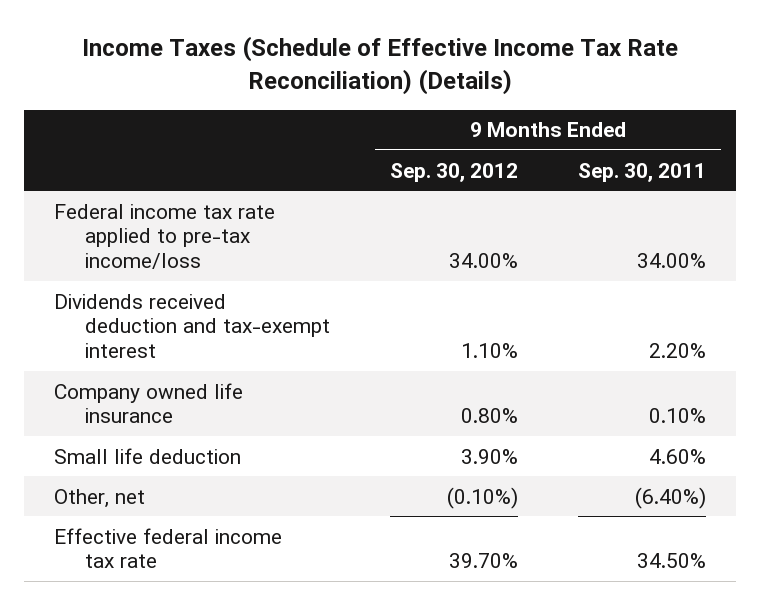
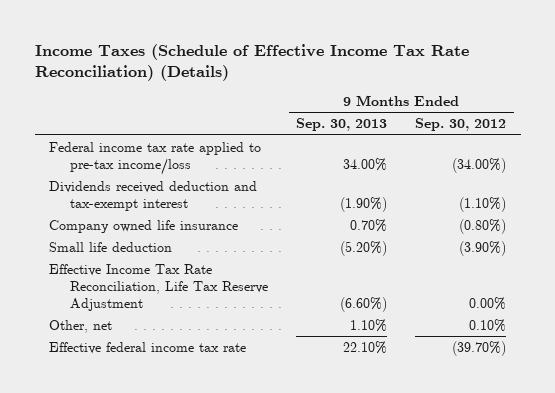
- | 9 Months Ended Sep. 30, 2012 | 9 Months Ended Sep. 30, 2011
+ | 9 Months Ended Sep. 30, 2013 | 9 Months Ended Sep. 30, 2012
- Federal income tax rate applied to pre-tax income/loss | 34.00% | 34.00%
- Dividends received deduction and tax-exempt interest | 1.10% | 2.20%
- Company owned life insurance | 0.80% | 0.10%
- Small life deduction | 3.90% | 4.60%
- Other, net | (0.10%) | (6.40%)
- Effective federal income tax rate | 39.70% | 34.50%
+ Federal income tax rate applied to pre-tax income/loss | 34.00% | (34.00%)
+ Dividends received deduction and tax-exempt interest | (1.90%) | (1.10%)
+ Company owned life insurance | 0.70% | (0.80%)
+ Small life deduction | (5.20%) | (3.90%)
+ Effective Income Tax Rate Reconciliation, Life Tax Reserve Adjustment | (6.60%) | 0.00%
+ Other, net | 1.10% | 0.10%
+ Effective federal income tax rate | 22.10% | (39.70%)

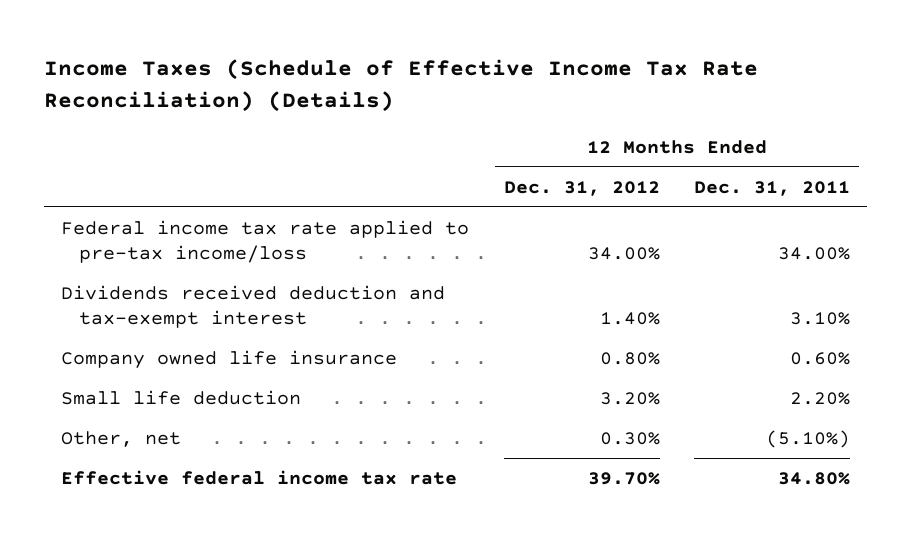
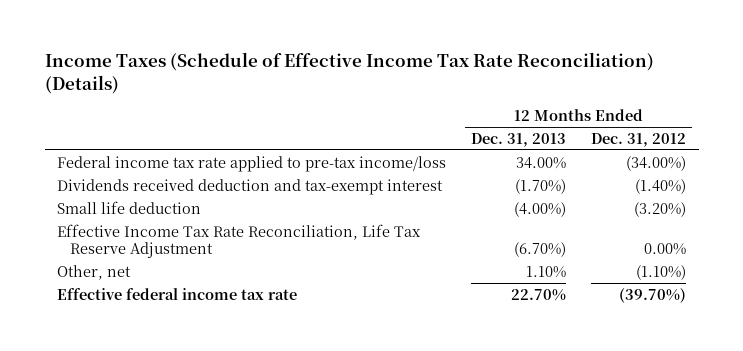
- | 12 Months Ended Dec. 31, 2012 | 12 Months Ended Dec. 31, 2011
+ | 12 Months Ended Dec. 31, 2013 | 12 Months Ended Dec. 31, 2012
- Federal income tax rate applied to pre-tax income/loss | 34.00% | 34.00%
- Dividends received deduction and tax-exempt interest | 1.40% | 3.10%
- Company owned life insurance | 0.80% | 0.60%
- Small life deduction | 3.20% | 2.20%
- Other, net | 0.30% | (5.10%)
- Effective federal income tax rate | 39.70% | 34.80%
+ Federal income tax rate applied to pre-tax income/loss | 34.00% | (34.00%)
+ Dividends received deduction and tax-exempt interest | (1.70%) | (1.40%)
+ Small life deduction | (4.00%) | (3.20%)
+ Effective Income Tax Rate Reconciliation, Life Tax Reserve Adjustment | (6.70%) | 0.00%
+ Other, net | 1.10% | (1.10%)
+ Effective federal income tax rate | 22.70% | (39.70%)

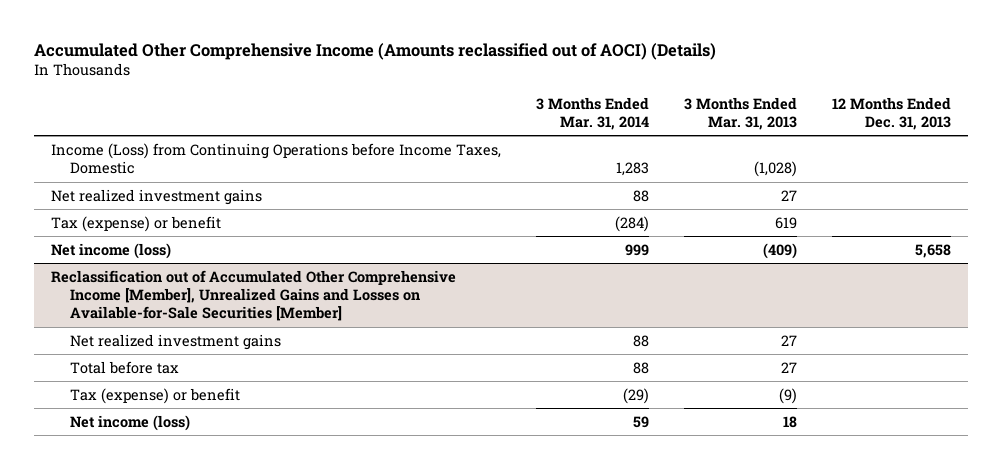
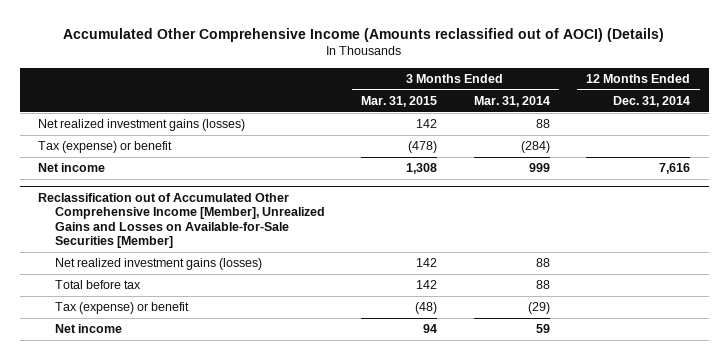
- | 3 Months Ended Mar. 31, 2014 | 3 Months Ended Mar. 31, 2013 | 12 Months Ended Dec. 31, 2013
+ | 3 Months Ended Mar. 31, 2015 | 3 Months Ended Mar. 31, 2014 | 12 Months Ended Dec. 31, 2014
- Income (Loss) from Continuing Operations before Income Taxes, Domestic | 1,283 | (1,028) |
- Net realized investment gains | 88 | 27 |
+ Net realized investment gains (losses) | 142 | 88 |
- Net income (loss) | 999 | (409) | 5,658
+ Net income | 1,308 | 999 | 7,616
@ Reclassification out of Accumulated Other Comprehensive Income [Member], Unrealized Gains and Losses on Available-for-Sale Securities [Member]
- Net realized investment gains | 88 | 27 |
+ Net realized investment gains (losses) | 142 | 88 |
- Net income (loss) | 59 | 18 |
+ Net income | 94 | 59 |

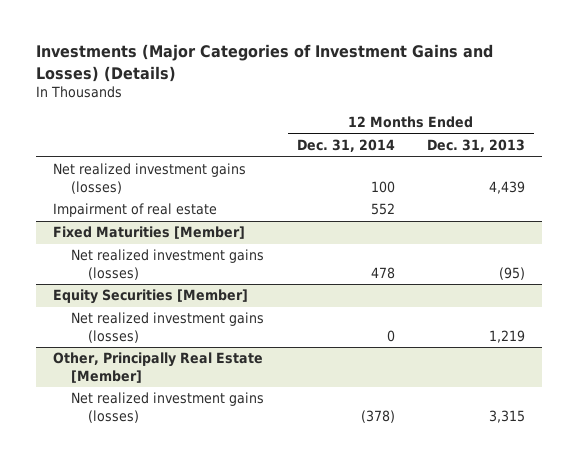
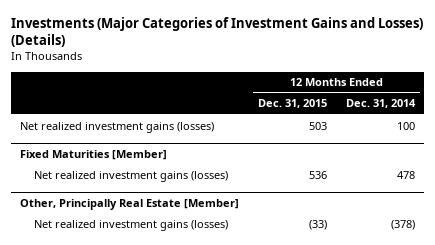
- | 12 Months Ended Dec. 31, 2014 | 12 Months Ended Dec. 31, 2013
+ | 12 Months Ended Dec. 31, 2015 | 12 Months Ended Dec. 31, 2014
- Impairment of real estate | 552 |
- Equity Securities [Member]
- Net realized investment gains (losses) | 0 | 1,219

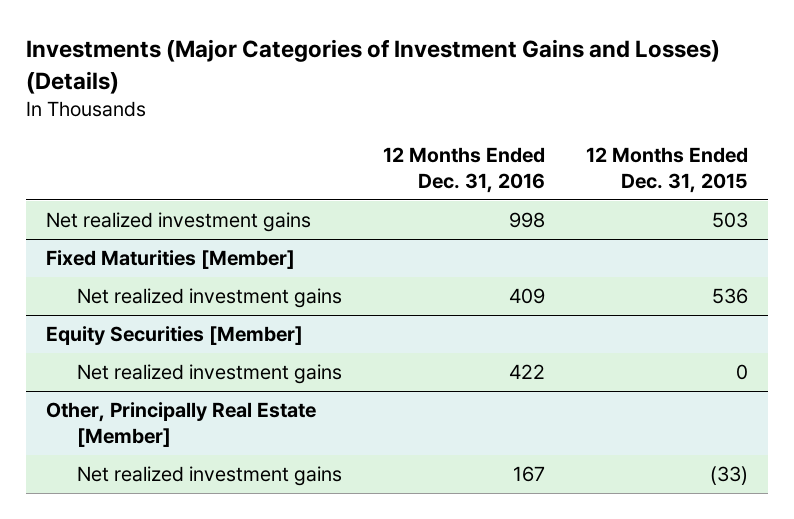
- | 12 Months Ended Dec. 31, 2015 | 12 Months Ended Dec. 31, 2014
+ | 12 Months Ended Dec. 31, 2016 | 12 Months Ended Dec. 31, 2015
- Net realized investment gains (losses) | 503 | 100
+ Net realized investment gains | 998 | 503
@ Fixed Maturities [Member]
- Net realized investment gains (losses) | 536 | 478
+ Net realized investment gains | 409 | 536
+ Equity Securities [Member]
+ Net realized investment gains | 422 | 0
@ Other, Principally Real Estate [Member]
- Net realized investment gains (losses) | (33) | (378)
+ Net realized investment gains | 167 | (33)

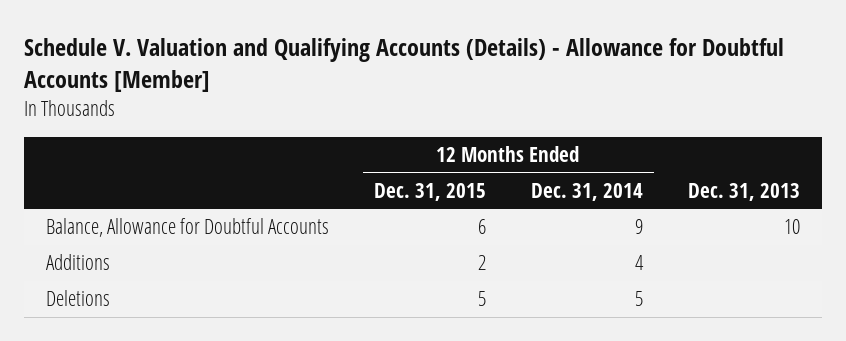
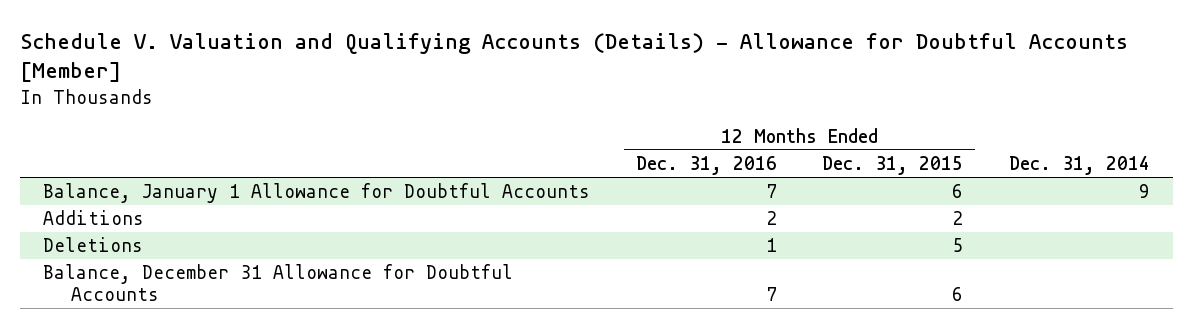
- | 12 Months Ended Dec. 31, 2015 | 12 Months Ended Dec. 31, 2014 | Dec. 31, 2013
+ | 12 Months Ended Dec. 31, 2016 | 12 Months Ended Dec. 31, 2015 | Dec. 31, 2014
- Balance, Allowance for Doubtful Accounts | 6 | 9 | 10
+ Balance, January 1 Allowance for Doubtful Accounts | 7 | 6 | 9
+ Balance, December 31 Allowance for Doubtful Accounts | 7 | 6 |

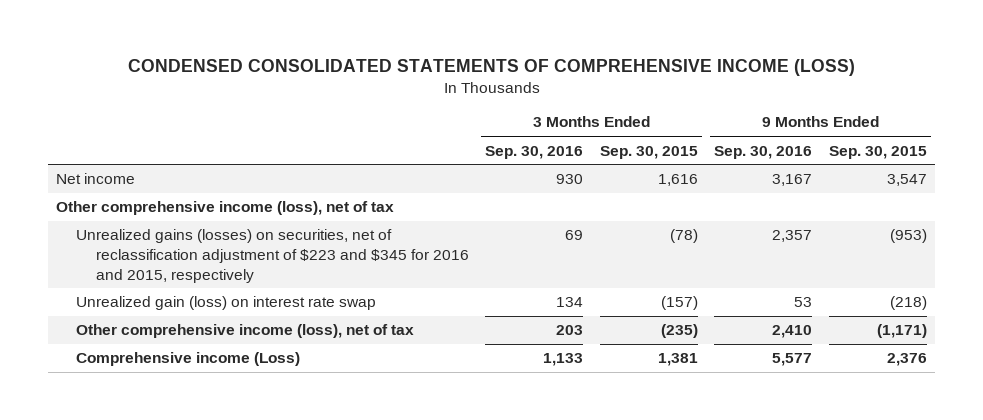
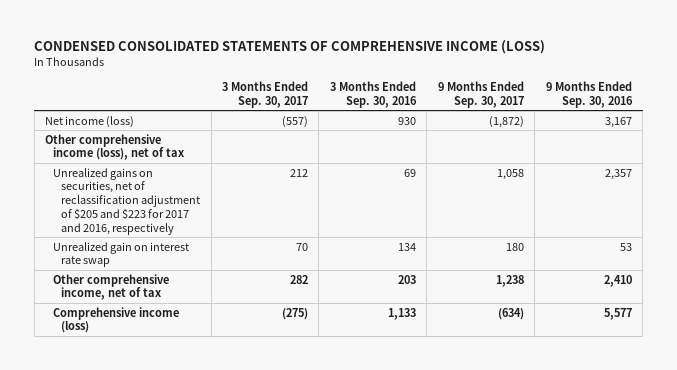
- | 3 Months Ended Sep. 30, 2016 | 3 Months Ended Sep. 30, 2015 | 9 Months Ended Sep. 30, 2016 | 9 Months Ended Sep. 30, 2015
+ | 3 Months Ended Sep. 30, 2017 | 3 Months Ended Sep. 30, 2016 | 9 Months Ended Sep. 30, 2017 | 9 Months Ended Sep. 30, 2016
- Net income | 930 | 1,616 | 3,167 | 3,547
+ Net income (loss) | (557) | 930 | (1,872) | 3,167
- Unrealized gains (losses) on securities, net of reclassification adjustment of $223 and $345 for 2016 and 2015, respectively | 69 | (78) | 2,357 | (953)
- Unrealized gain (loss) on interest rate swap | 134 | (157) | 53 | (218)
- Other comprehensive income (loss), net of tax | 203 | (235) | 2,410 | (1,171)
- Comprehensive income (Loss) | 1,133 | 1,381 | 5,577 | 2,376
+ Unrealized gains on securities, net of reclassification adjustment of $205 and $223 for 2017 and 2016, respectively | 212 | 69 | 1,058 | 2,357
+ Unrealized gain on interest rate swap | 70 | 134 | 180 | 53
+ Other comprehensive income, net of tax | 282 | 203 | 1,238 | 2,410
+ Comprehensive income (loss) | (275) | 1,133 | (634) | 5,577

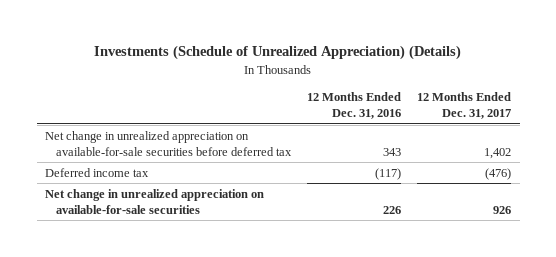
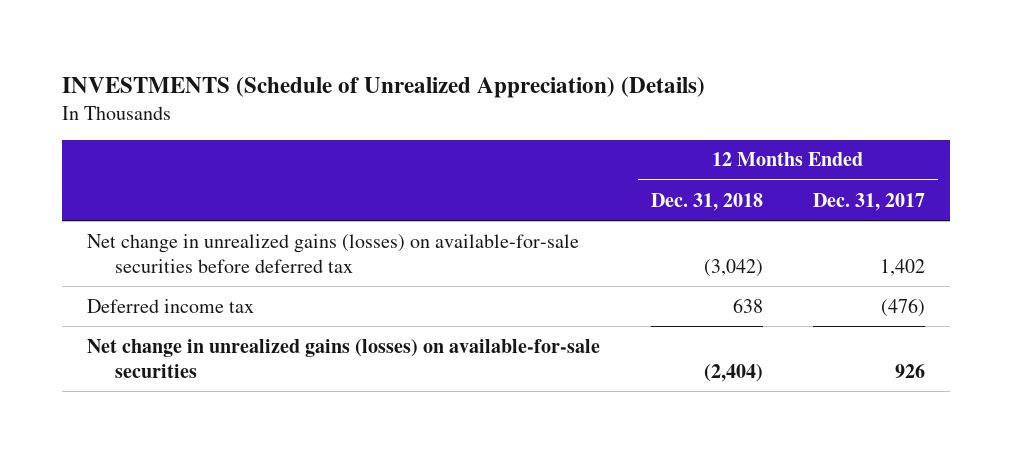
- Investments (Schedule of Unrealized Appreciation) (Details)
+ INVESTMENTS (Schedule of Unrealized Appreciation) (Details)
- | 12 Months Ended Dec. 31, 2016 | 12 Months Ended Dec. 31, 2017
+ | 12 Months Ended Dec. 31, 2018 | 12 Months Ended Dec. 31, 2017
- Net change in unrealized appreciation on available-for-sale securities before deferred tax | 343 | 1,402
+ Net change in unrealized gains (losses) on available-for-sale securities before deferred tax | (3,042) | 1,402
- Net change in unrealized appreciation on available-for-sale securities | 226 | 926
+ Net change in unrealized gains (losses) on available-for-sale securities | (2,404) | 926

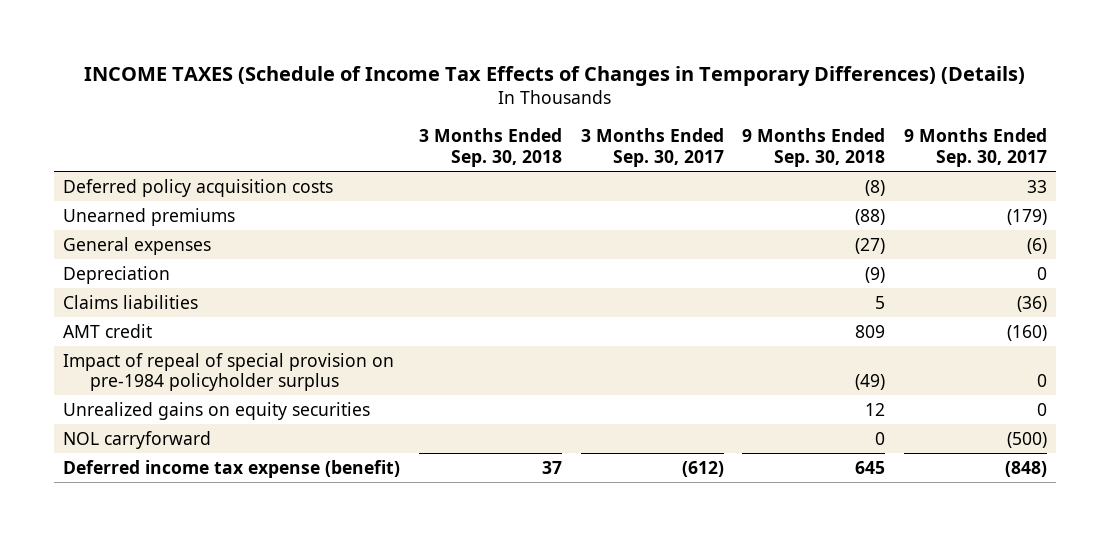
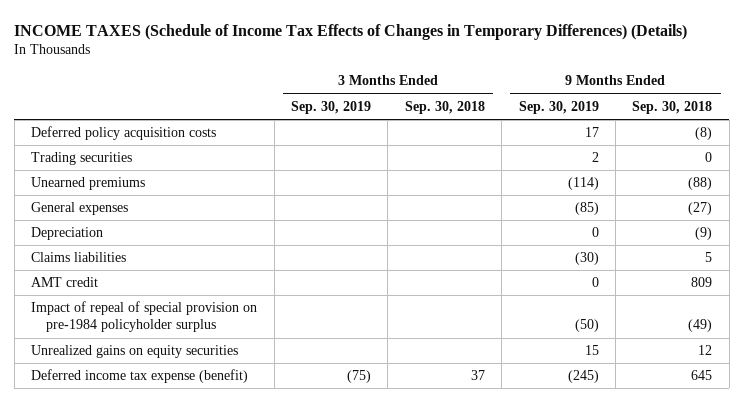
- | 3 Months Ended Sep. 30, 2018 | 3 Months Ended Sep. 30, 2017 | 9 Months Ended Sep. 30, 2018 | 9 Months Ended Sep. 30, 2017
+ | 3 Months Ended Sep. 30, 2019 | 3 Months Ended Sep. 30, 2018 | 9 Months Ended Sep. 30, 2019 | 9 Months Ended Sep. 30, 2018
+ Trading securities | | | 2 | 0
- NOL carryforward | | | 0 | (500)

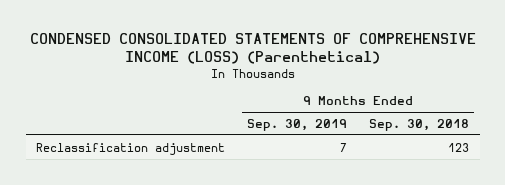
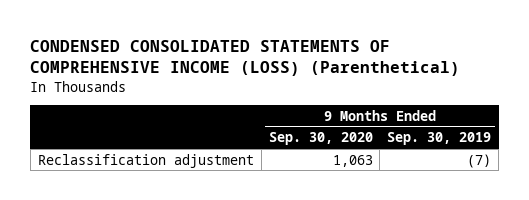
- | 9 Months Ended Sep. 30, 2019 | 9 Months Ended Sep. 30, 2018
+ | 9 Months Ended Sep. 30, 2020 | 9 Months Ended Sep. 30, 2019
- Reclassification adjustment | 7 | 123
+ Reclassification adjustment | 1,063 | (7)

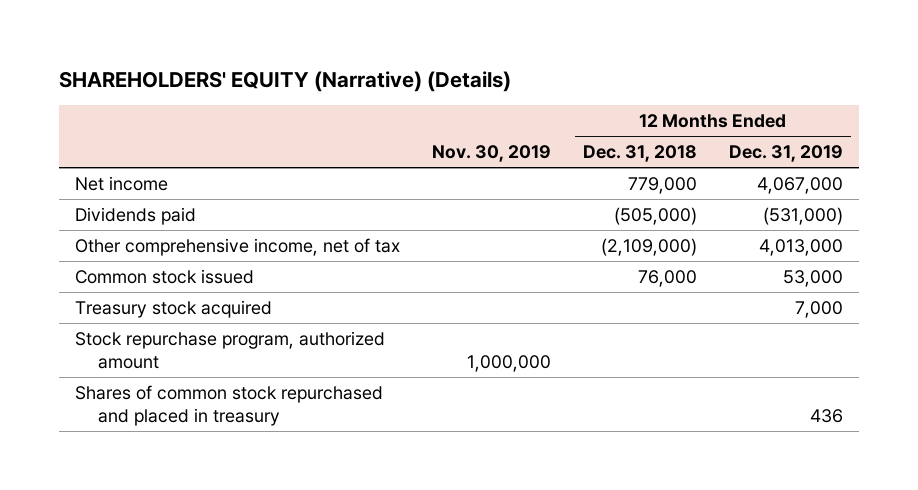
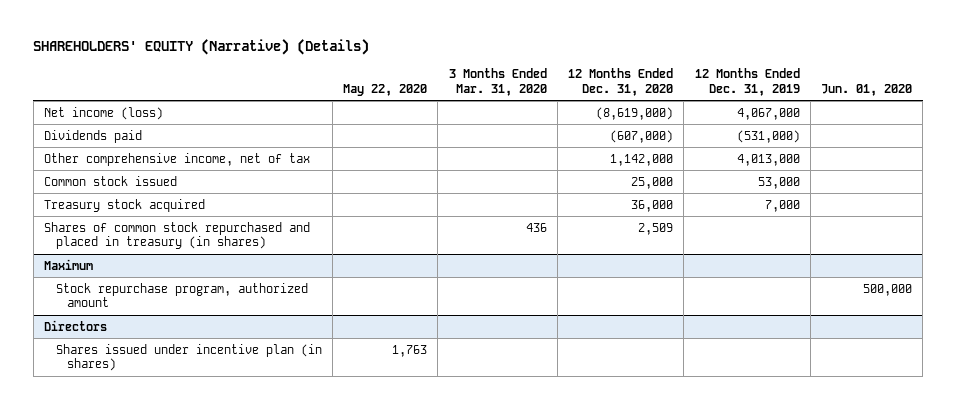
- | Nov. 30, 2019 | 12 Months Ended Dec. 31, 2018 | 12 Months Ended Dec. 31, 2019
+ | May 22, 2020 | 3 Months Ended Mar. 31, 2020 | 12 Months Ended Dec. 31, 2020 | 12 Months Ended Dec. 31, 2019 | Jun. 01, 2020
- Net income | | 779,000 | 4,067,000
+ Net income (loss) | | | (8,619,000) | 4,067,000 |
+ Shares of common stock repurchased and placed in treasury (in shares) | | 436 | 2,509 | |
+ Maximum
- Shares of common stock repurchased and placed in treasury | | | 436
+ Directors
+ Shares issued under incentive plan (in shares) | 1,763 | | | |

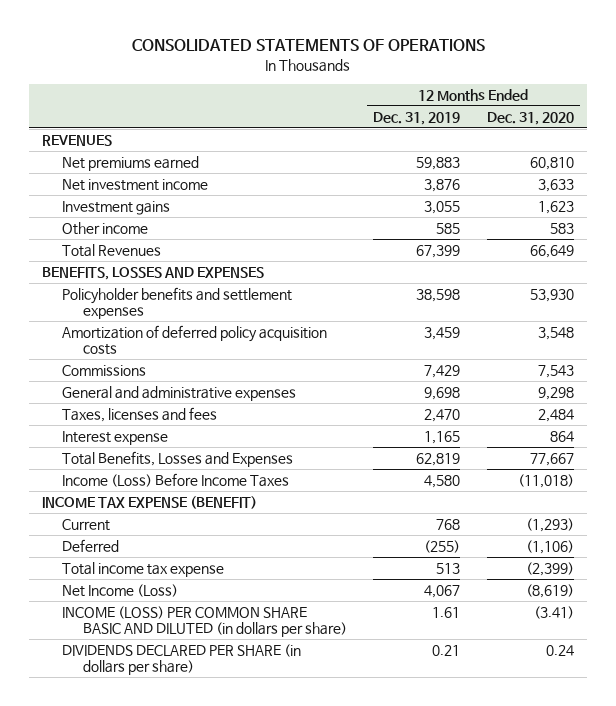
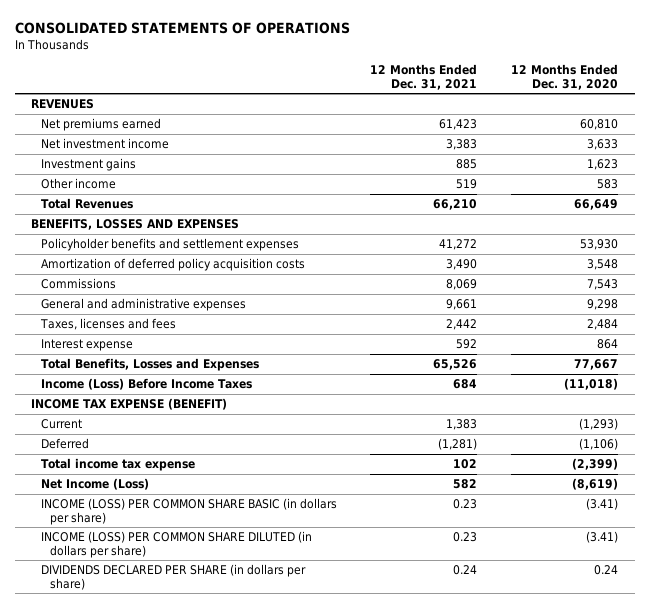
- | 12 Months Ended Dec. 31, 2019 | 12 Months Ended Dec. 31, 2020
+ | 12 Months Ended Dec. 31, 2021 | 12 Months Ended Dec. 31, 2020
- INCOME (LOSS) PER COMMON SHARE BASIC AND DILUTED (in dollars per share) | 1.61 | (3.41)
+ INCOME (LOSS) PER COMMON SHARE BASIC (in dollars per share) | 0.23 | (3.41)
+ INCOME (LOSS) PER COMMON SHARE DILUTED (in dollars per share) | 0.23 | (3.41)

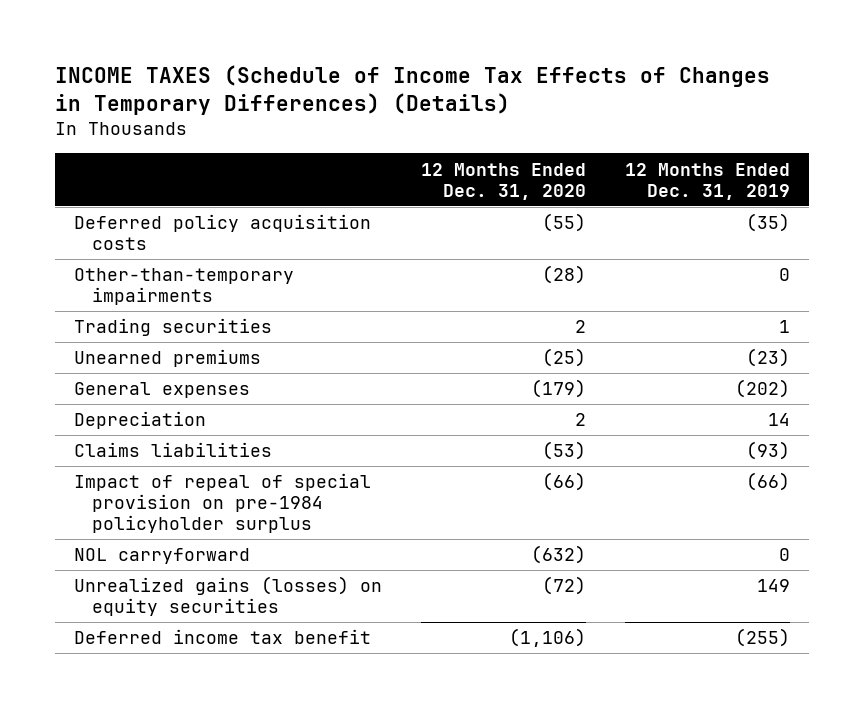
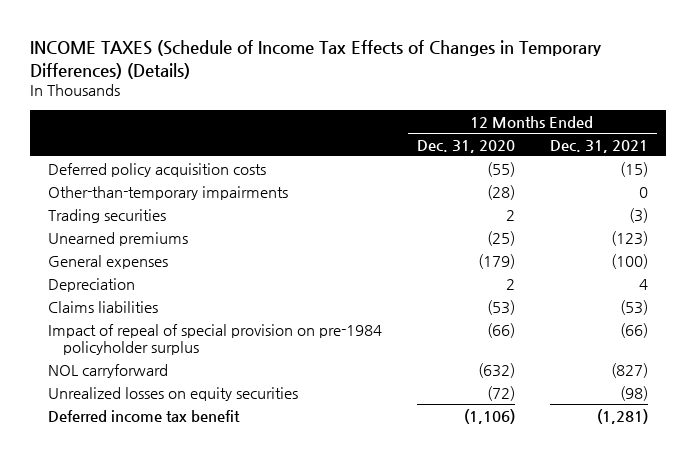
- | 12 Months Ended Dec. 31, 2020 | 12 Months Ended Dec. 31, 2019
+ | 12 Months Ended Dec. 31, 2020 | 12 Months Ended Dec. 31, 2021
- Unrealized gains (losses) on equity securities | (72) | 149
+ Unrealized losses on equity securities | (72) | (98)

